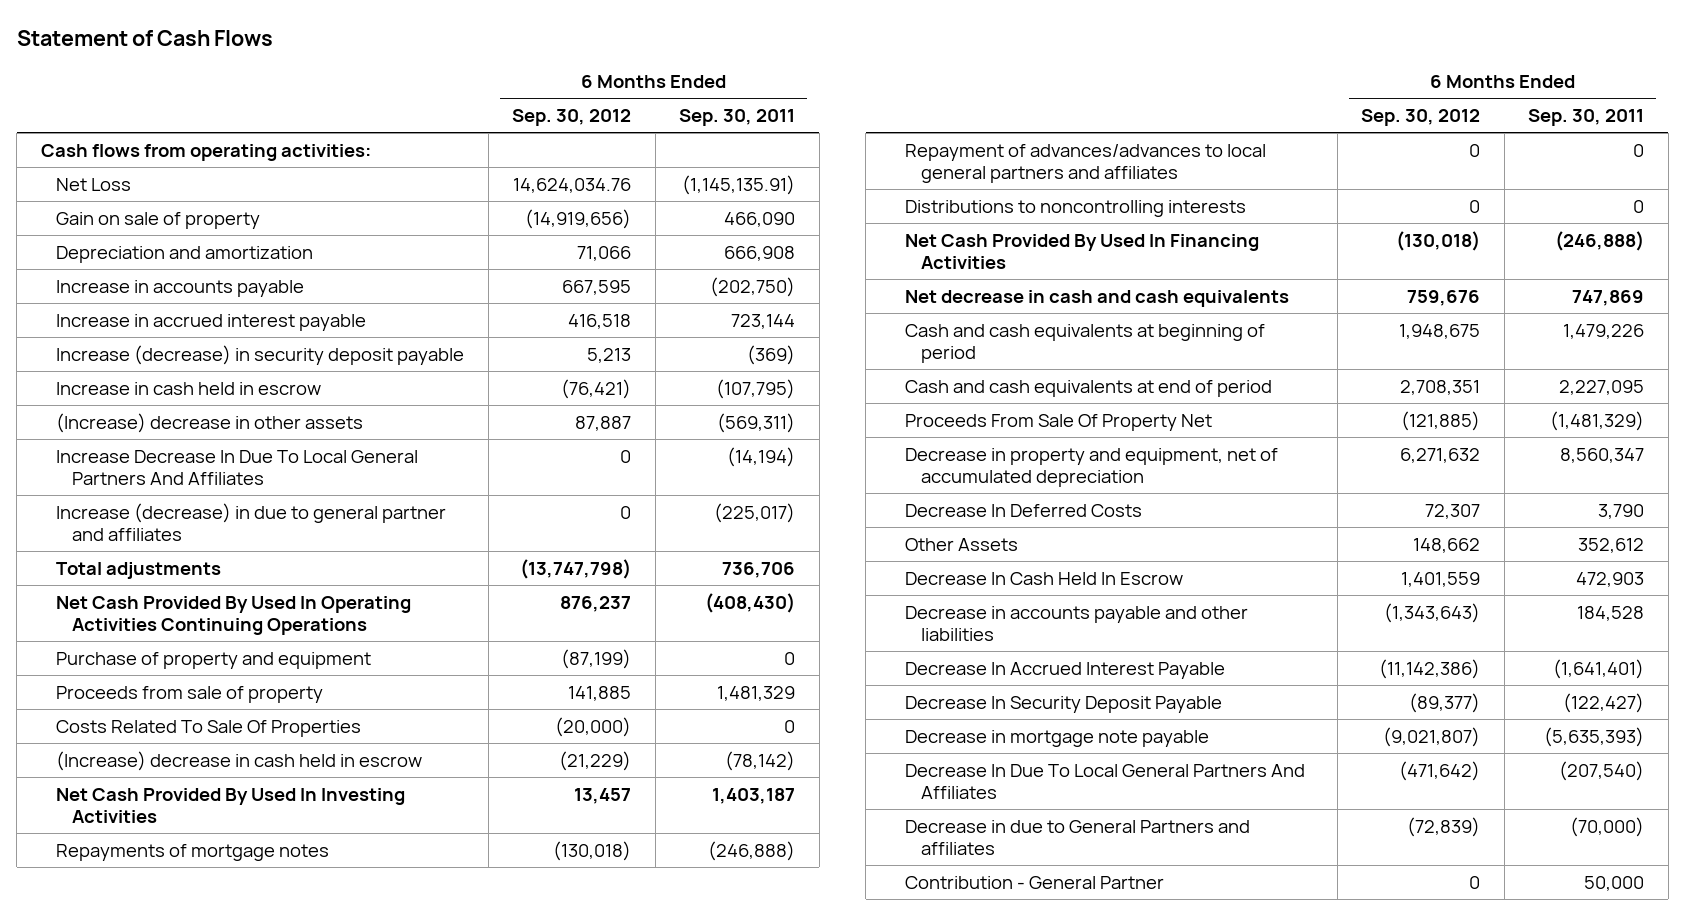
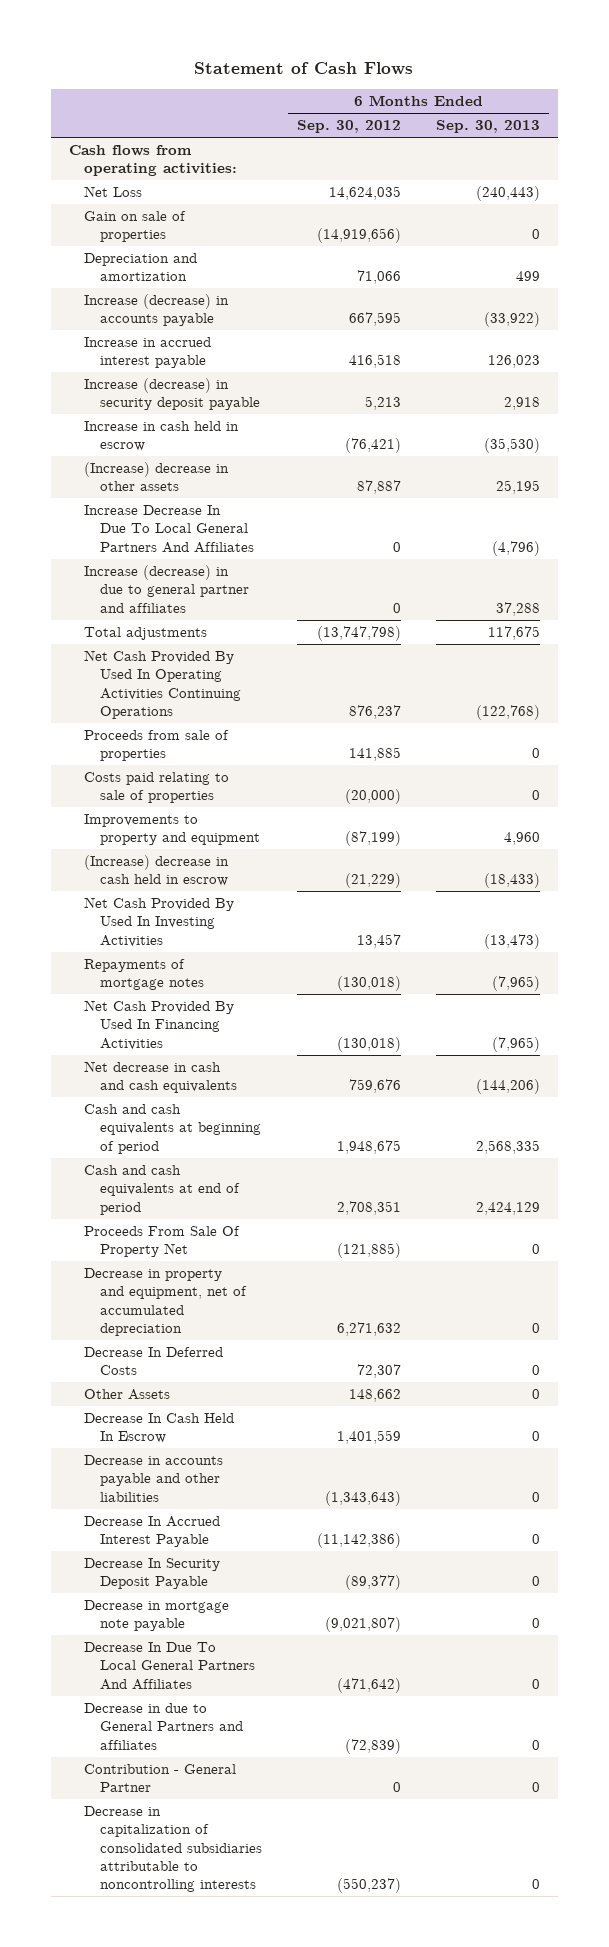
- | 6 Months Ended Sep. 30, 2012 | 6 Months Ended Sep. 30, 2011
+ | 6 Months Ended Sep. 30, 2012 | 6 Months Ended Sep. 30, 2013
- Net Loss | 14,624,034.76 | (1,145,135.91)
- Gain on sale of property | (14,919,656) | 466,090
+ Net Loss | 14,624,035 | (240,443)
+ Gain on sale of properties | (14,919,656) | 0
- Increase in accounts payable | 667,595 | (202,750)
+ Increase (decrease) in accounts payable | 667,595 | (33,922)
- Purchase of property and equipment | (87,199) | 0
- Proceeds from sale of property | 141,885 | 1,481,329
- Costs Related To Sale Of Properties | (20,000) | 0
+ Proceeds from sale of properties | 141,885 | 0
+ Costs paid relating to sale of properties | (20,000) | 0
+ Improvements to property and equipment | (87,199) | 4,960
- Repayment of advances/advances to local general partners and affiliates | 0 | 0
- Distributions to noncontrolling interests | 0 | 0
+ Decrease in capitalization of consolidated subsidiaries attributable to noncontrolling interests | (550,237) | 0

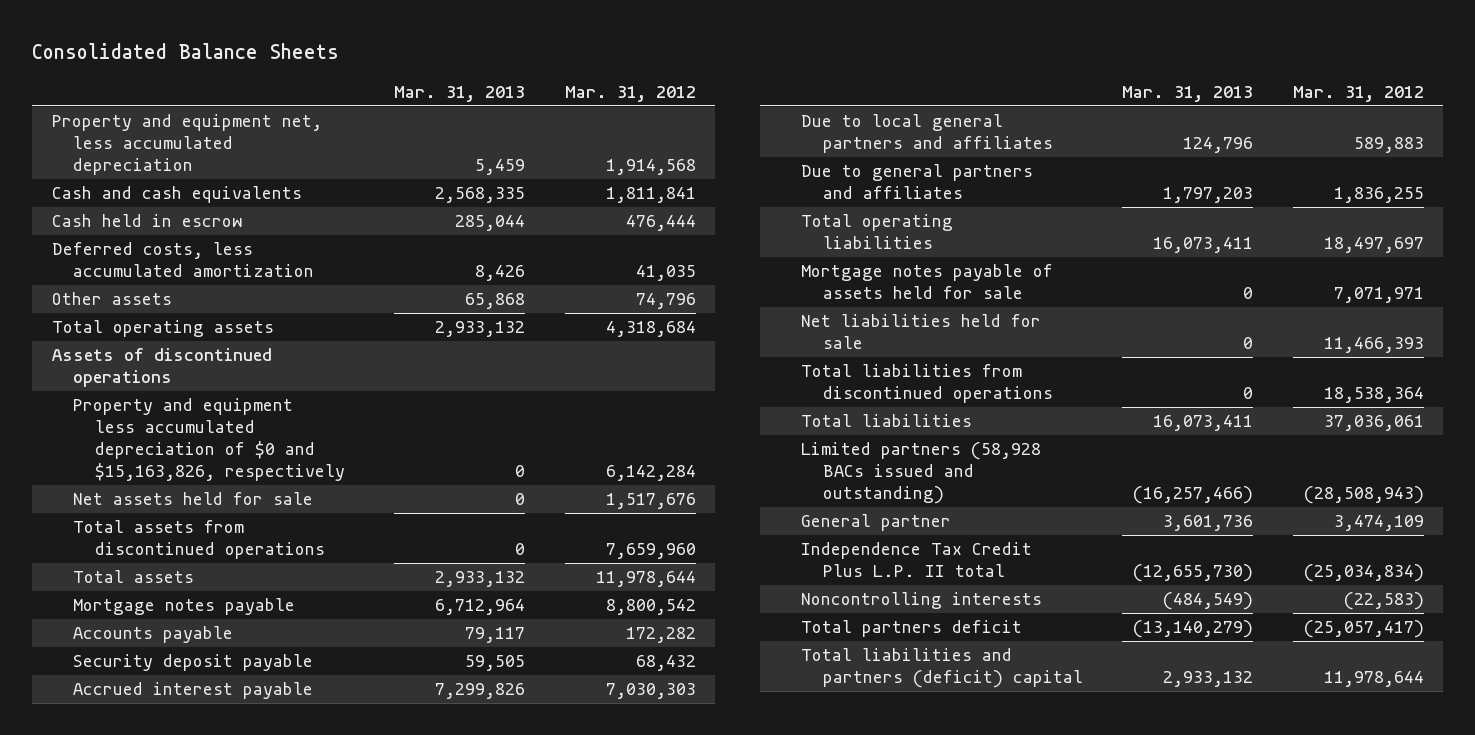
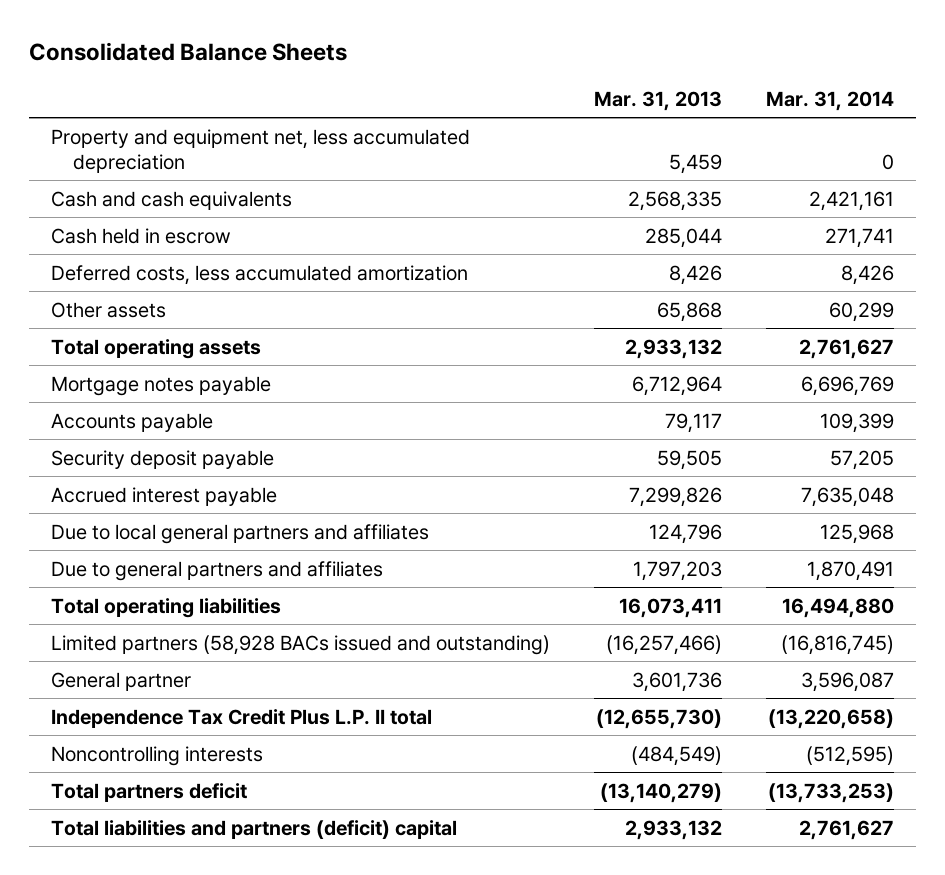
- | Mar. 31, 2013 | Mar. 31, 2012
+ | Mar. 31, 2013 | Mar. 31, 2014
- Assets of discontinued operations
- Property and equipment less accumulated depreciation of $0 and $15,163,826, respectively | 0 | 6,142,284
- Net assets held for sale | 0 | 1,517,676
- Total assets from discontinued operations | 0 | 7,659,960
- Total assets | 2,933,132 | 11,978,644
- Mortgage notes payable of assets held for sale | 0 | 7,071,971
- Net liabilities held for sale | 0 | 11,466,393
- Total liabilities from discontinued operations | 0 | 18,538,364
- Total liabilities | 16,073,411 | 37,036,061

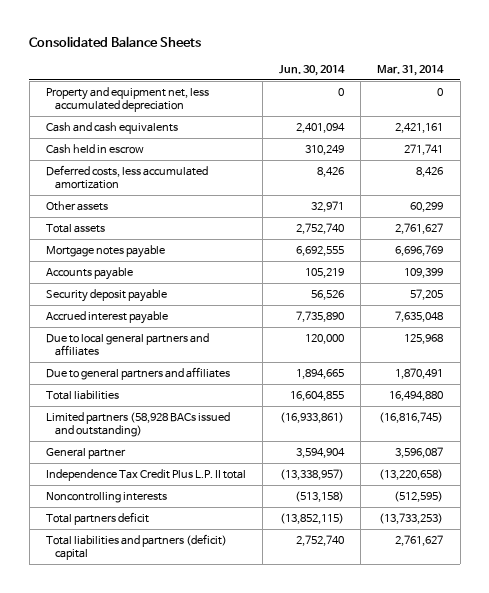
- | Mar. 31, 2013 | Mar. 31, 2014
+ | Jun. 30, 2014 | Mar. 31, 2014
- Total operating assets | 2,933,132 | 2,761,627
+ Total assets | 2,752,740 | 2,761,627
- Total operating liabilities | 16,073,411 | 16,494,880
+ Total liabilities | 16,604,855 | 16,494,880

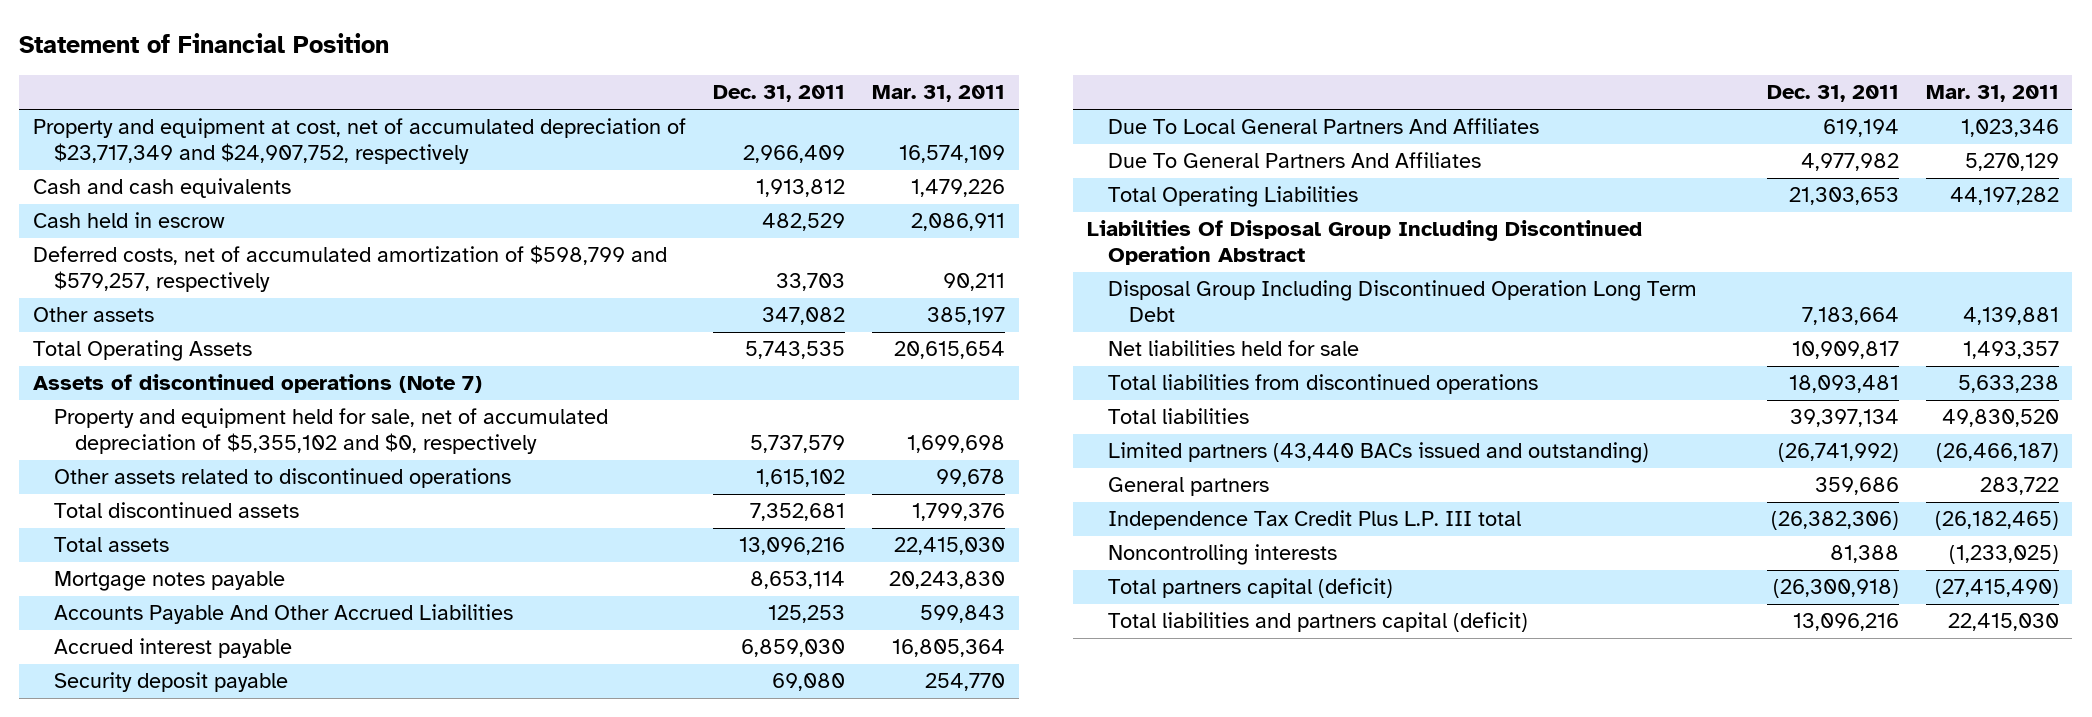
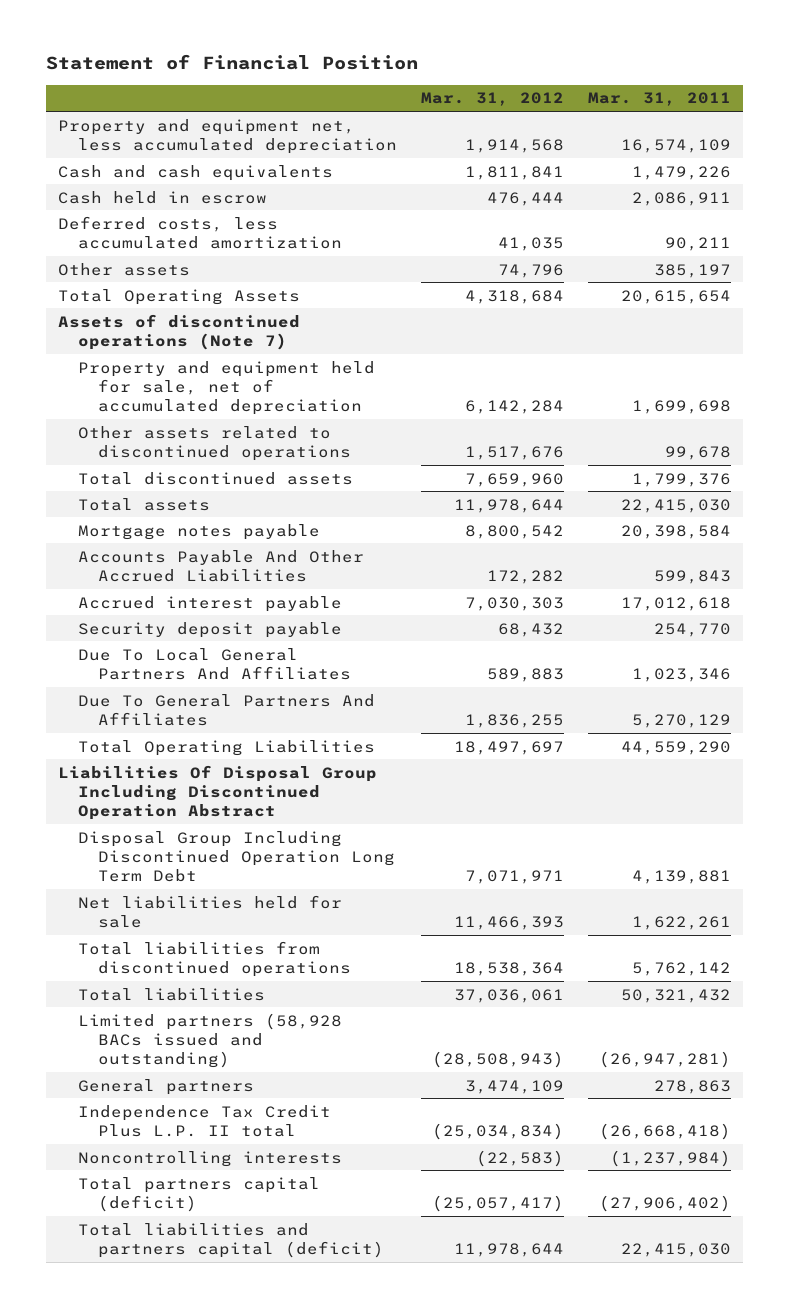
- | Dec. 31, 2011 | Mar. 31, 2011
+ | Mar. 31, 2012 | Mar. 31, 2011
- Property and equipment at cost, net of accumulated depreciation of $23,717,349 and $24,907,752, respectively | 2,966,409 | 16,574,109
+ Property and equipment net, less accumulated depreciation | 1,914,568 | 16,574,109
- Deferred costs, net of accumulated amortization of $598,799 and $579,257, respectively | 33,703 | 90,211
+ Deferred costs, less accumulated amortization | 41,035 | 90,211
- Property and equipment held for sale, net of accumulated depreciation of $5,355,102 and $0, respectively | 5,737,579 | 1,699,698
+ Property and equipment held for sale, net of accumulated depreciation | 6,142,284 | 1,699,698
- Mortgage notes payable | 8,653,114 | 20,243,830
+ Mortgage notes payable | 8,800,542 | 20,398,584
- Accrued interest payable | 6,859,030 | 16,805,364
+ Accrued interest payable | 7,030,303 | 17,012,618
- Total Operating Liabilities | 21,303,653 | 44,197,282
+ Total Operating Liabilities | 18,497,697 | 44,559,290
- Net liabilities held for sale | 10,909,817 | 1,493,357
- Total liabilities from discontinued operations | 18,093,481 | 5,633,238
- Total liabilities | 39,397,134 | 49,830,520
- Limited partners (43,440 BACs issued and outstanding) | (26,741,992) | (26,466,187)
- General partners | 359,686 | 283,722
- Independence Tax Credit Plus L.P. III total | (26,382,306) | (26,182,465)
- Noncontrolling interests | 81,388 | (1,233,025)
- Total partners capital (deficit) | (26,300,918) | (27,415,490)
+ Net liabilities held for sale | 11,466,393 | 1,622,261
+ Total liabilities from discontinued operations | 18,538,364 | 5,762,142
+ Total liabilities | 37,036,061 | 50,321,432
+ Limited partners (58,928 BACs issued and outstanding) | (28,508,943) | (26,947,281)
+ General partners | 3,474,109 | 278,863
+ Independence Tax Credit Plus L.P. II total | (25,034,834) | (26,668,418)
+ Noncontrolling interests | (22,583) | (1,237,984)
+ Total partners capital (deficit) | (25,057,417) | (27,906,402)

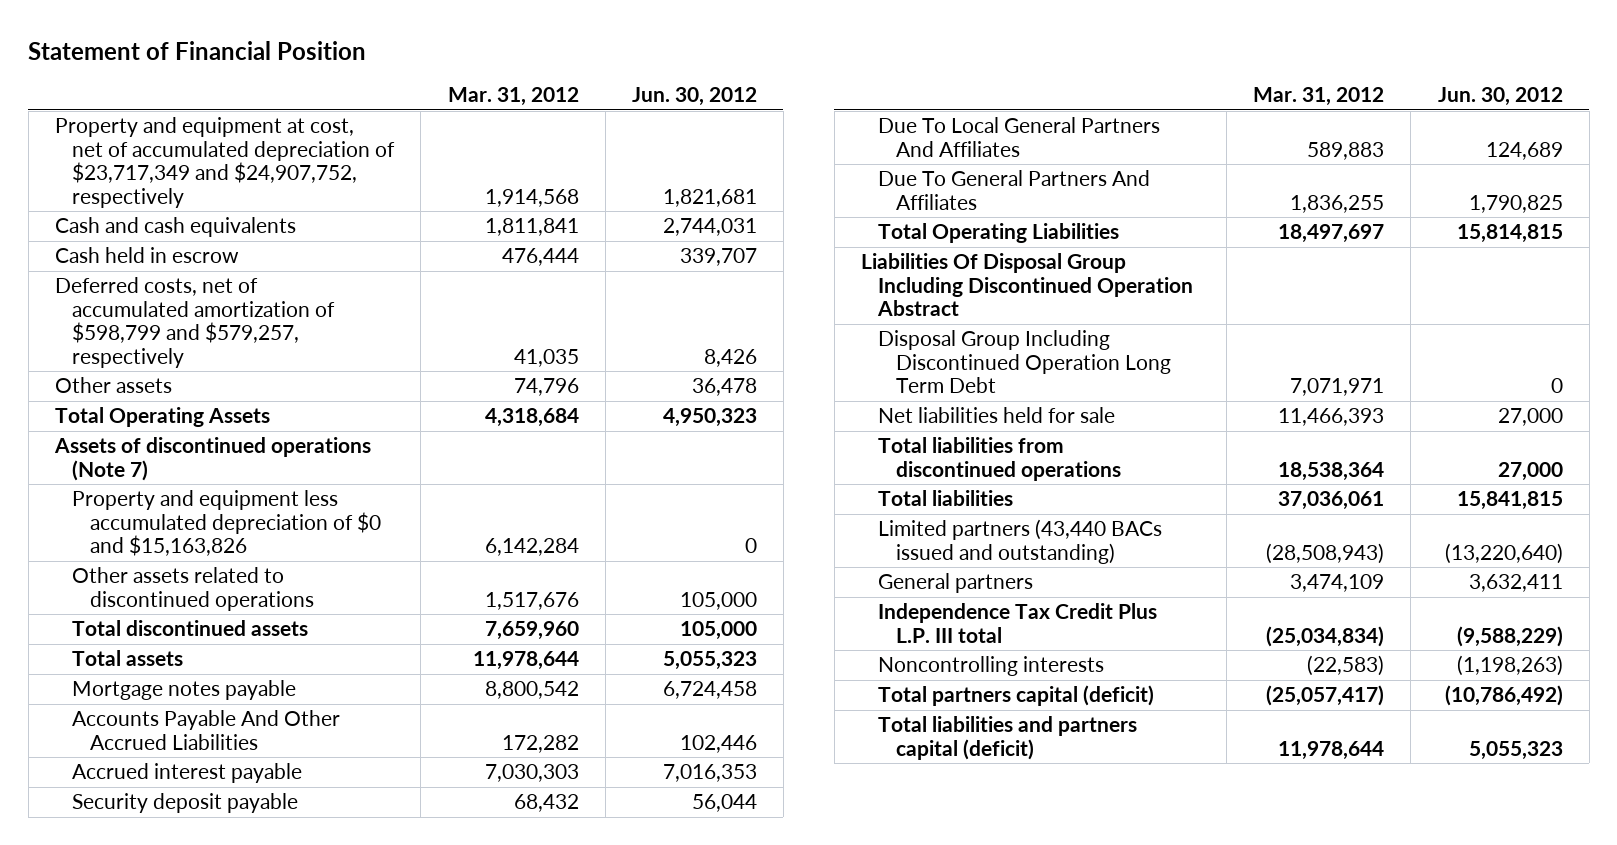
- | Mar. 31, 2012 | Mar. 31, 2011
+ | Mar. 31, 2012 | Jun. 30, 2012
- Property and equipment net, less accumulated depreciation | 1,914,568 | 16,574,109
+ Property and equipment at cost, net of accumulated depreciation of $23,717,349 and $24,907,752, respectively | 1,914,568 | 1,821,681
- Deferred costs, less accumulated amortization | 41,035 | 90,211
+ Deferred costs, net of accumulated amortization of $598,799 and $579,257, respectively | 41,035 | 8,426
- Property and equipment held for sale, net of accumulated depreciation | 6,142,284 | 1,699,698
+ Property and equipment less accumulated depreciation of $0 and $15,163,826 | 6,142,284 | 0
- Limited partners (58,928 BACs issued and outstanding) | (28,508,943) | (26,947,281)
+ Limited partners (43,440 BACs issued and outstanding) | (28,508,943) | (13,220,640)
- Independence Tax Credit Plus L.P. II total | (25,034,834) | (26,668,418)
+ Independence Tax Credit Plus L.P. III total | (25,034,834) | (9,588,229)

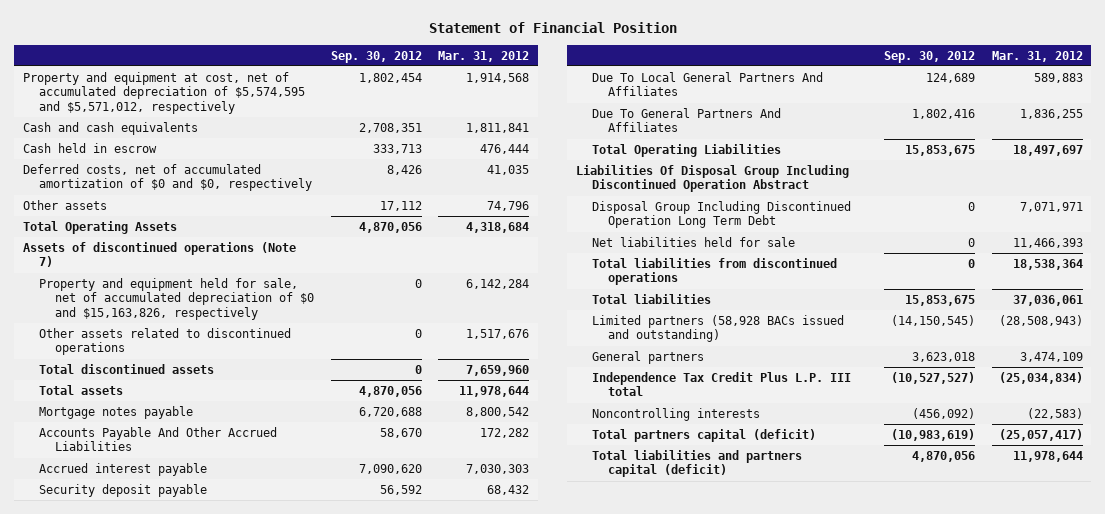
- | Mar. 31, 2012 | Jun. 30, 2012
+ | Sep. 30, 2012 | Mar. 31, 2012
- Property and equipment at cost, net of accumulated depreciation of $23,717,349 and $24,907,752, respectively | 1,914,568 | 1,821,681
+ Property and equipment at cost, net of accumulated depreciation of $5,574,595 and $5,571,012, respectively | 1,802,454 | 1,914,568
- Deferred costs, net of accumulated amortization of $598,799 and $579,257, respectively | 41,035 | 8,426
+ Deferred costs, net of accumulated amortization of $0 and $0, respectively | 8,426 | 41,035
- Property and equipment less accumulated depreciation of $0 and $15,163,826 | 6,142,284 | 0
+ Property and equipment held for sale, net of accumulated depreciation of $0 and $15,163,826, respectively | 0 | 6,142,284
- Limited partners (43,440 BACs issued and outstanding) | (28,508,943) | (13,220,640)
+ Limited partners (58,928 BACs issued and outstanding) | (14,150,545) | (28,508,943)

